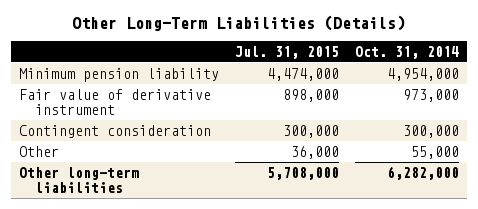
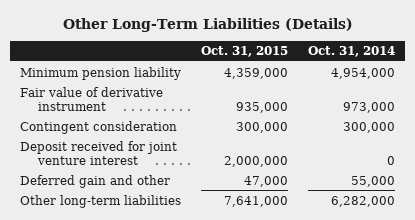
- | Jul. 31, 2015 | Oct. 31, 2014
+ | Oct. 31, 2015 | Oct. 31, 2014
- Other | 36,000 | 55,000
+ Deposit received for joint venture interest | 2,000,000 | 0
+ Deferred gain and other | 47,000 | 55,000

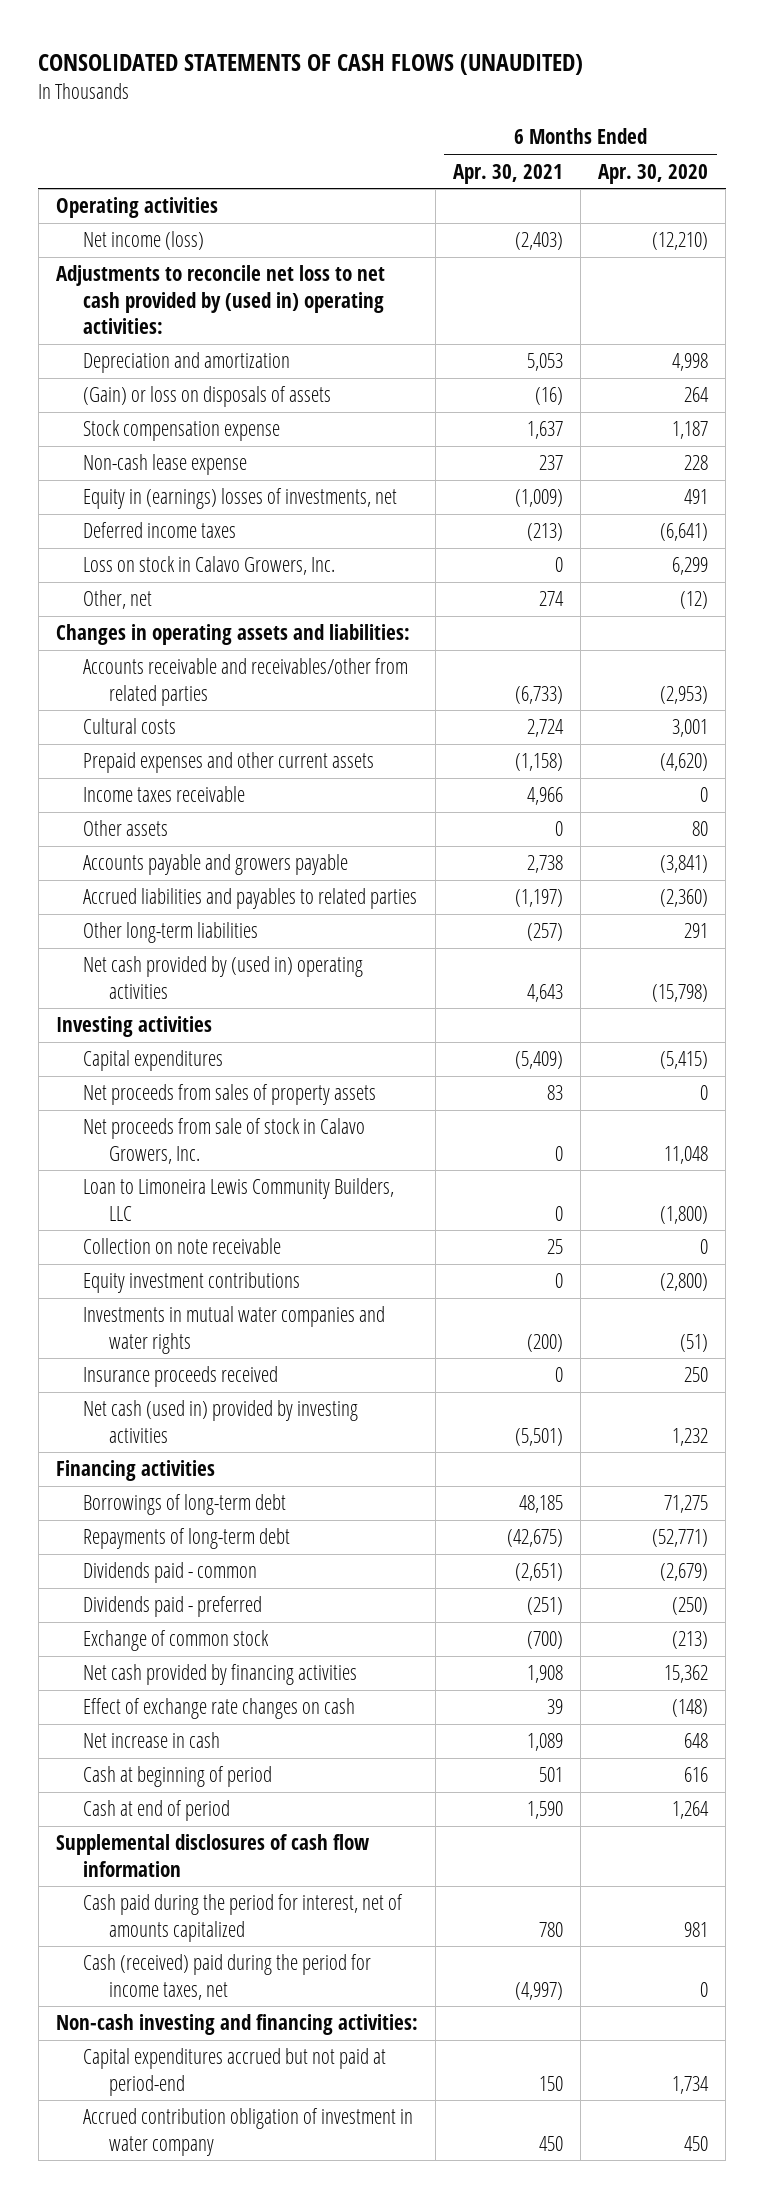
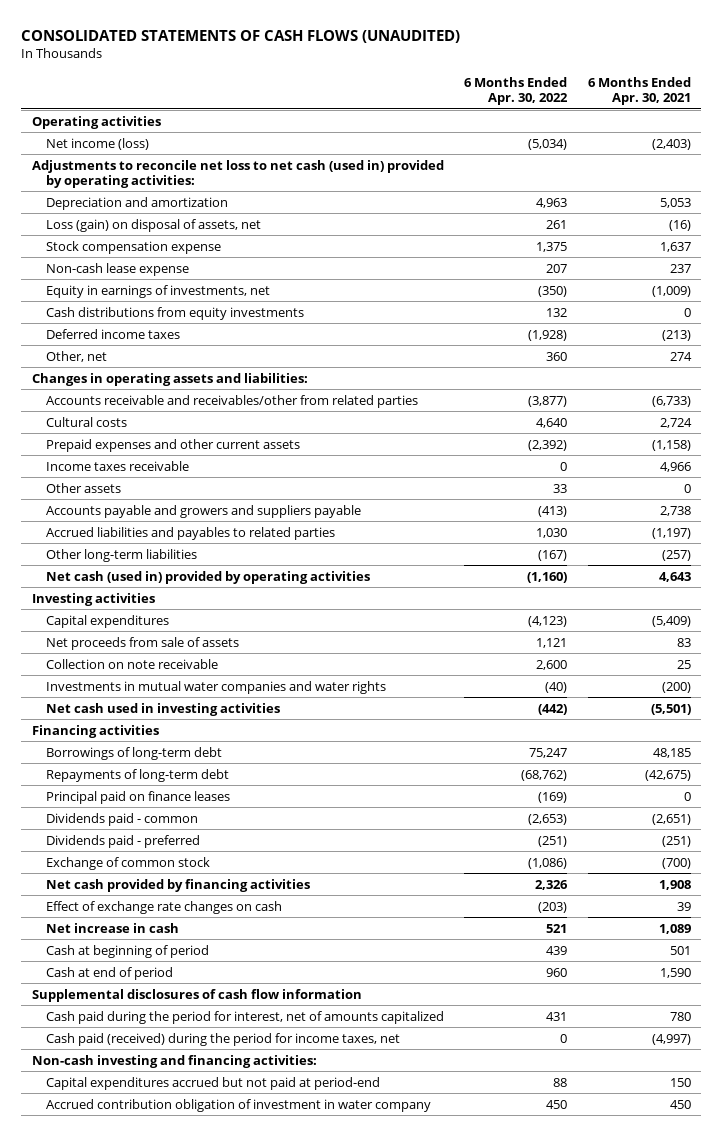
- | 6 Months Ended Apr. 30, 2021 | 6 Months Ended Apr. 30, 2020
+ | 6 Months Ended Apr. 30, 2022 | 6 Months Ended Apr. 30, 2021
- Adjustments to reconcile net loss to net cash provided by (used in) operating activities:
+ Adjustments to reconcile net loss to net cash (used in) provided by operating activities:
- (Gain) or loss on disposals of assets | (16) | 264
+ Loss (gain) on disposal of assets, net | 261 | (16)
- Equity in (earnings) losses of investments, net | (1,009) | 491
+ Equity in earnings of investments, net | (350) | (1,009)
+ Cash distributions from equity investments | 132 | 0
- Loss on stock in Calavo Growers, Inc. | 0 | 6,299
- Accounts payable and growers payable | 2,738 | (3,841)
+ Accounts payable and growers and suppliers payable | (413) | 2,738
- Net cash provided by (used in) operating activities | 4,643 | (15,798)
+ Net cash (used in) provided by operating activities | (1,160) | 4,643
- Net proceeds from sales of property assets | 83 | 0
- Net proceeds from sale of stock in Calavo Growers, Inc. | 0 | 11,048
- Loan to Limoneira Lewis Community Builders, LLC | 0 | (1,800)
+ Net proceeds from sale of assets | 1,121 | 83
- Equity investment contributions | 0 | (2,800)
- Insurance proceeds received | 0 | 250
- Net cash (used in) provided by investing activities | (5,501) | 1,232
+ Net cash used in investing activities | (442) | (5,501)
+ Principal paid on finance leases | (169) | 0
- Cash (received) paid during the period for income taxes, net | (4,997) | 0
+ Cash paid (received) during the period for income taxes, net | 0 | (4,997)

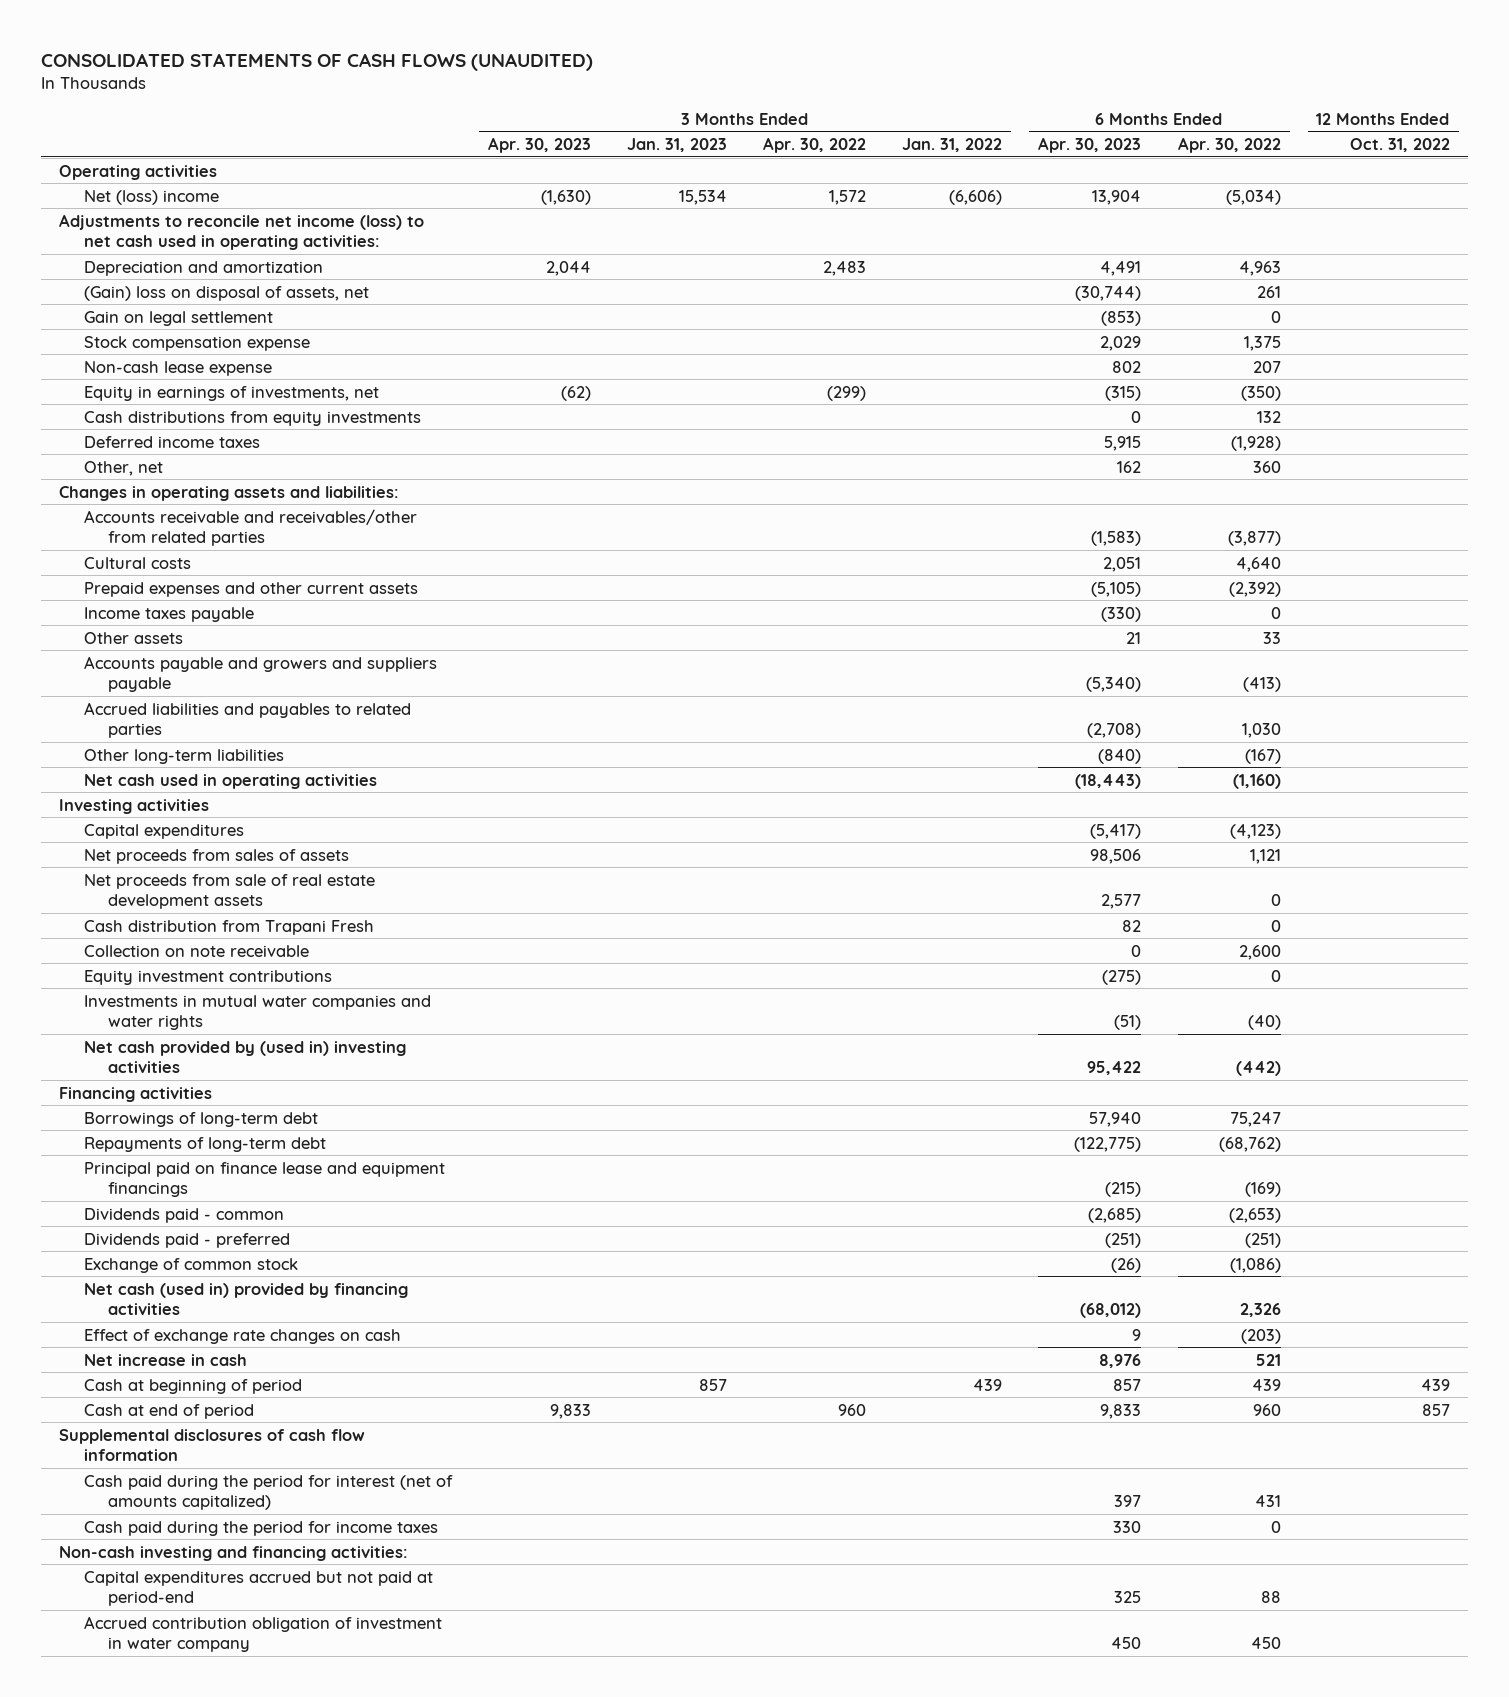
- | 6 Months Ended Apr. 30, 2022 | 6 Months Ended Apr. 30, 2021
+ | 3 Months Ended Apr. 30, 2023 | 3 Months Ended Jan. 31, 2023 | 3 Months Ended Apr. 30, 2022 | 3 Months Ended Jan. 31, 2022 | 6 Months Ended Apr. 30, 2023 | 6 Months Ended Apr. 30, 2022 | 12 Months Ended Oct. 31, 2022
- Net income (loss) | (5,034) | (2,403)
- Adjustments to reconcile net loss to net cash (used in) provided by operating activities:
+ Net (loss) income | (1,630) | 15,534 | 1,572 | (6,606) | 13,904 | (5,034) |
+ Adjustments to reconcile net income (loss) to net cash used in operating activities:
- Loss (gain) on disposal of assets, net | 261 | (16)
+ (Gain) loss on disposal of assets, net | | | | | (30,744) | 261 |
+ Gain on legal settlement | | | | | (853) | 0 |
- Income taxes receivable | 0 | 4,966
+ Income taxes payable | | | | | (330) | 0 |
- Net cash (used in) provided by operating activities | (1,160) | 4,643
+ Net cash used in operating activities | | | | | (18,443) | (1,160) |
- Net proceeds from sale of assets | 1,121 | 83
+ Net proceeds from sales of assets | | | | | 98,506 | 1,121 |
+ Net proceeds from sale of real estate development assets | | | | | 2,577 | 0 |
+ Cash distribution from Trapani Fresh | | | | | 82 | 0 |
+ Equity investment contributions | | | | | (275) | 0 |
- Net cash used in investing activities | (442) | (5,501)
+ Net cash provided by (used in) investing activities | | | | | 95,422 | (442) |
- Principal paid on finance leases | (169) | 0
+ Principal paid on finance lease and equipment financings | | | | | (215) | (169) |
- Net cash provided by financing activities | 2,326 | 1,908
+ Net cash (used in) provided by financing activities | | | | | (68,012) | 2,326 |
- Cash paid during the period for interest, net of amounts capitalized | 431 | 780
- Cash paid (received) during the period for income taxes, net | 0 | (4,997)
+ Cash paid during the period for interest (net of amounts capitalized) | | | | | 397 | 431 |
+ Cash paid during the period for income taxes | | | | | 330 | 0 |

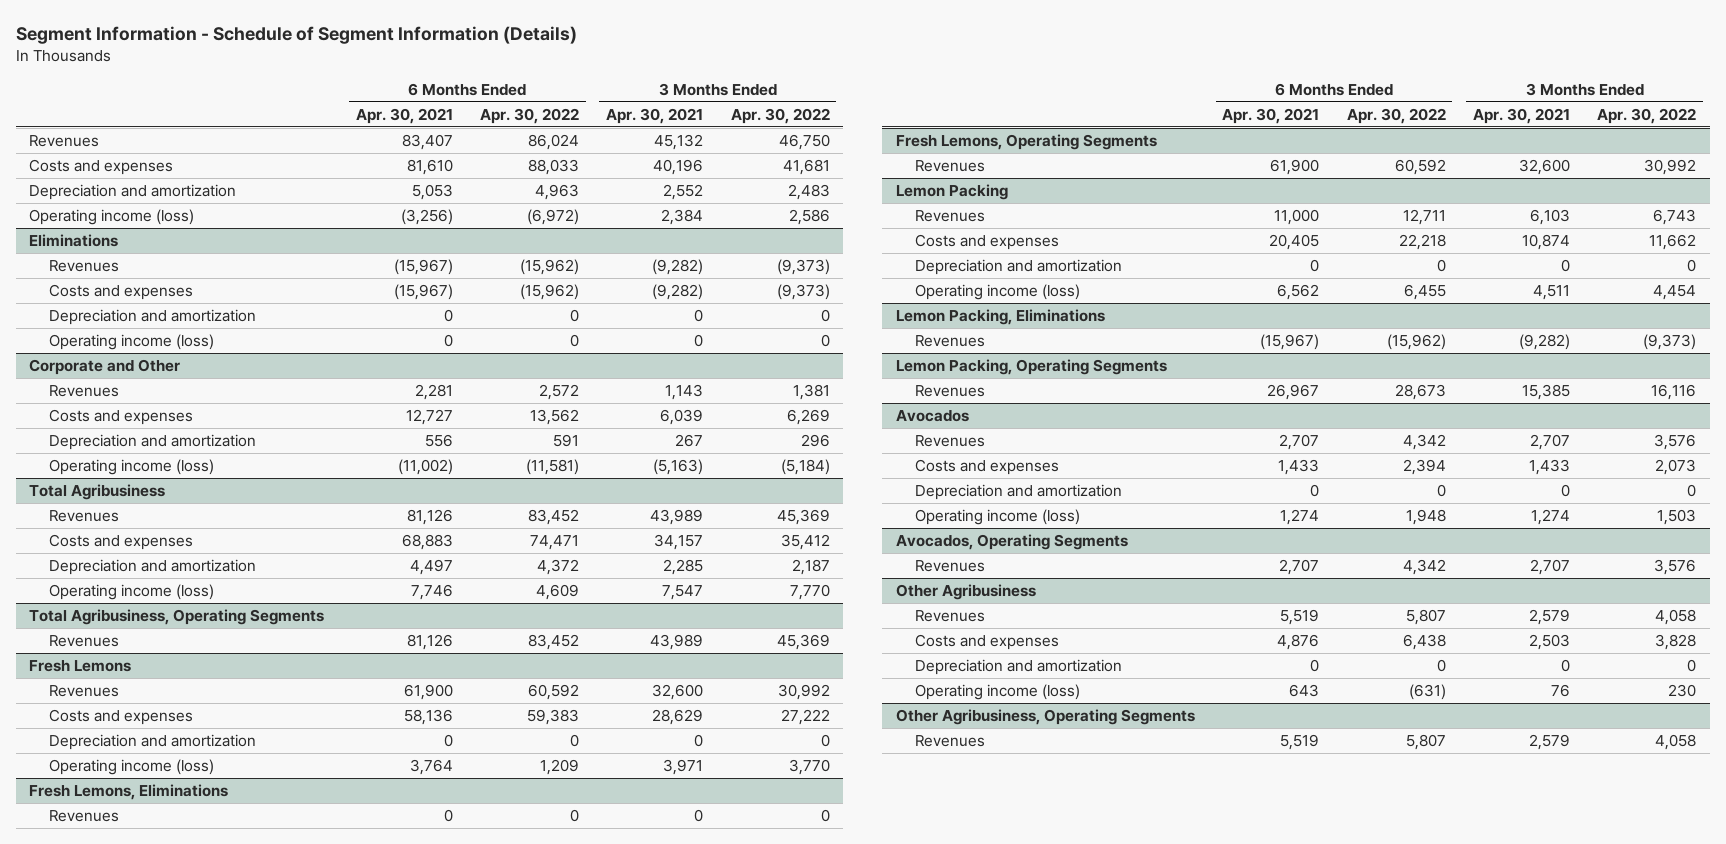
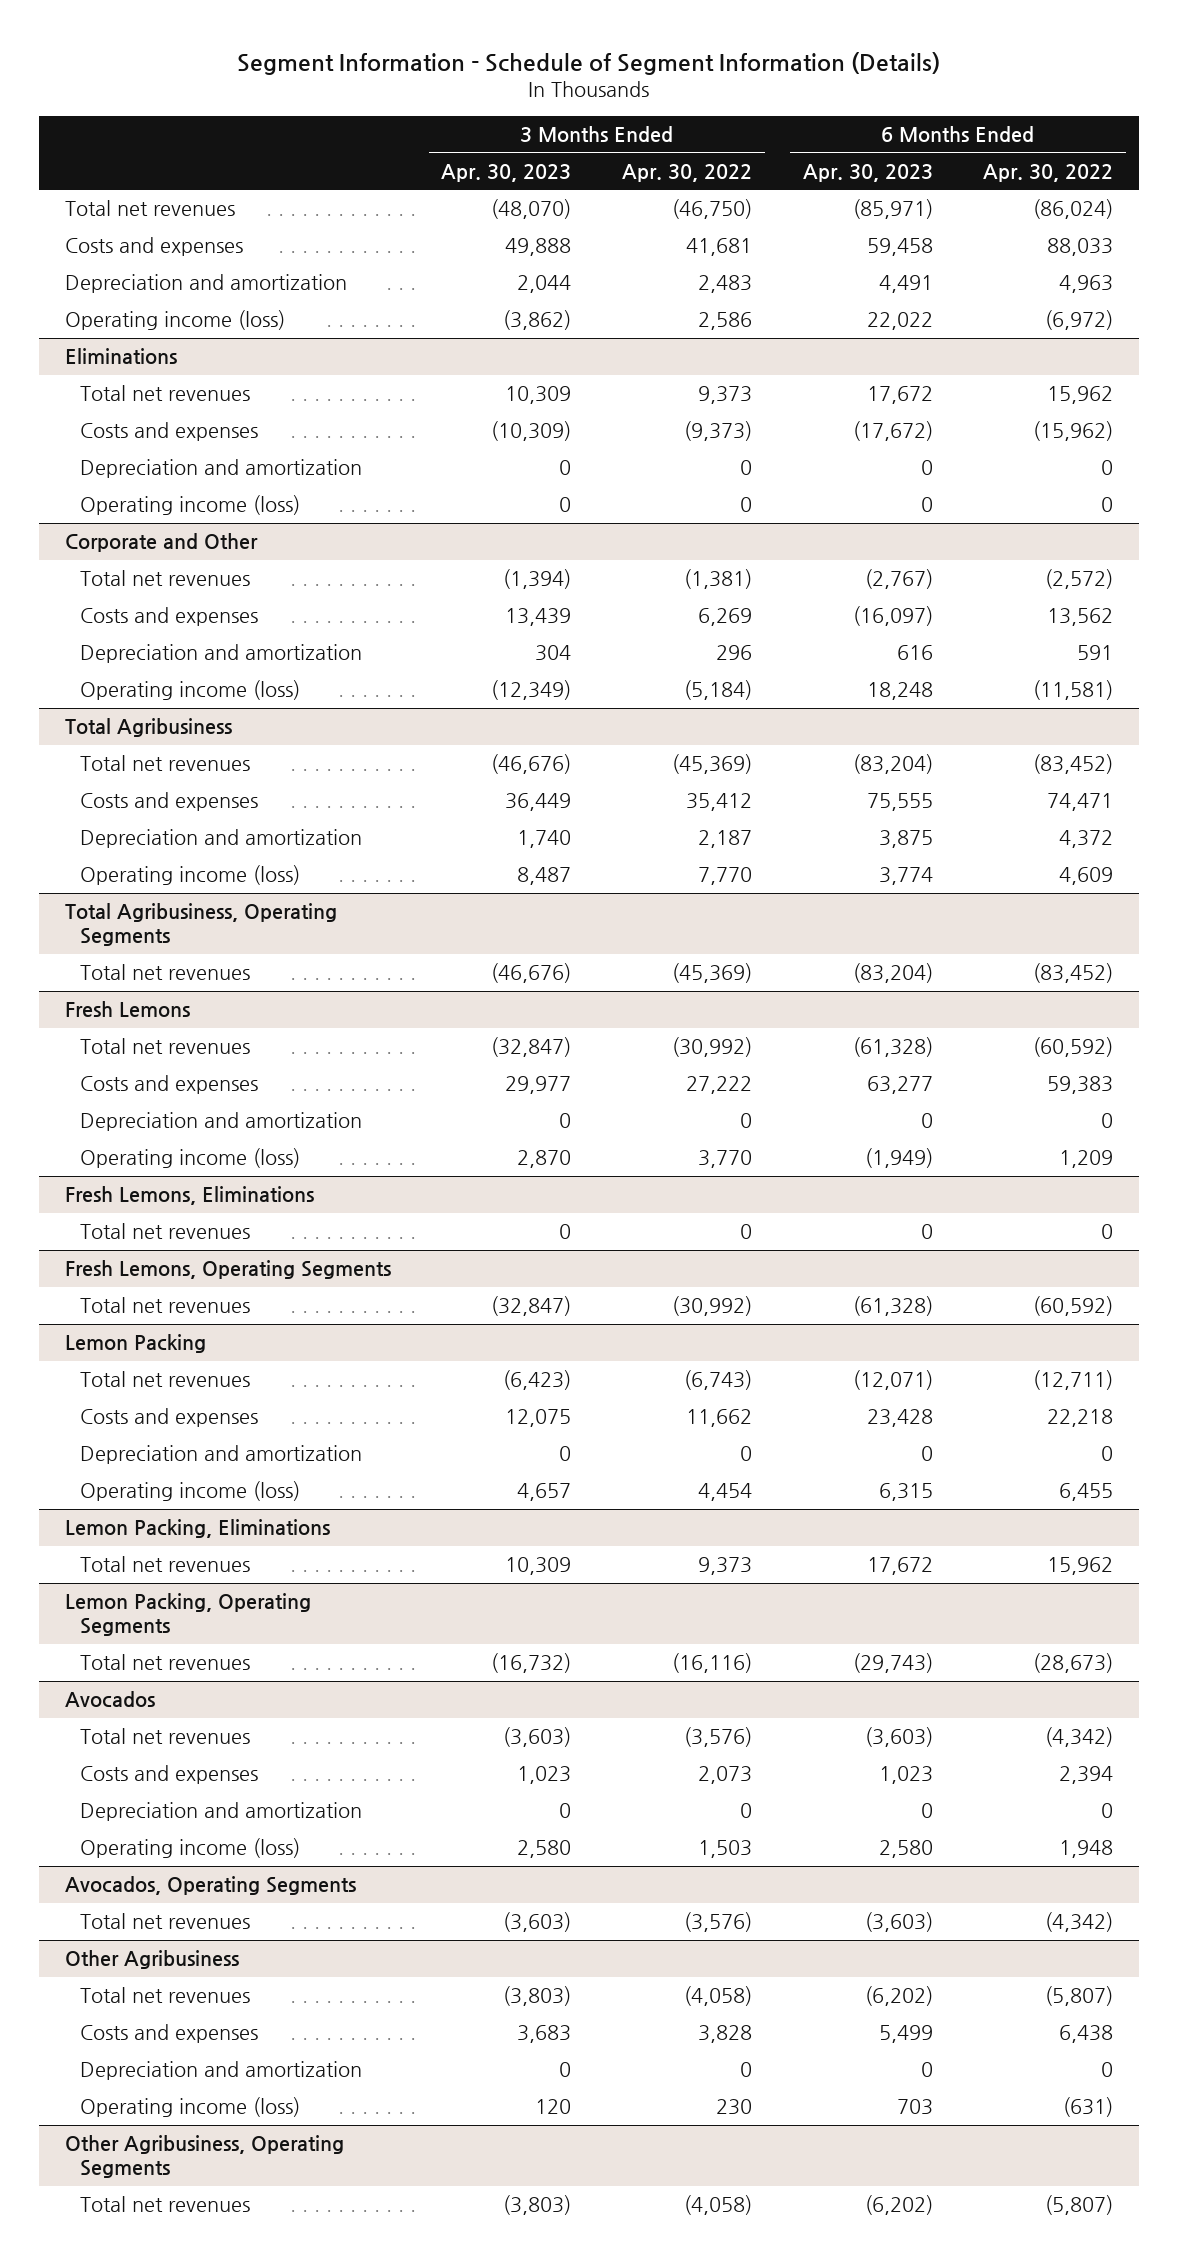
- | 6 Months Ended Apr. 30, 2021 | 6 Months Ended Apr. 30, 2022 | 3 Months Ended Apr. 30, 2021 | 3 Months Ended Apr. 30, 2022
+ | 3 Months Ended Apr. 30, 2023 | 3 Months Ended Apr. 30, 2022 | 6 Months Ended Apr. 30, 2023 | 6 Months Ended Apr. 30, 2022
- Revenues | 83,407 | 86,024 | 45,132 | 46,750
+ Total net revenues | (48,070) | (46,750) | (85,971) | (86,024)
@ Eliminations
- Revenues | (15,967) | (15,962) | (9,282) | (9,373)
+ Total net revenues | 10,309 | 9,373 | 17,672 | 15,962
@ Corporate and Other
- Revenues | 2,281 | 2,572 | 1,143 | 1,381
+ Total net revenues | (1,394) | (1,381) | (2,767) | (2,572)
@ Total Agribusiness
- Revenues | 81,126 | 83,452 | 43,989 | 45,369
+ Total net revenues | (46,676) | (45,369) | (83,204) | (83,452)
@ Total Agribusiness, Operating Segments
- Revenues | 81,126 | 83,452 | 43,989 | 45,369
+ Total net revenues | (46,676) | (45,369) | (83,204) | (83,452)
@ Fresh Lemons
- Revenues | 61,900 | 60,592 | 32,600 | 30,992
+ Total net revenues | (32,847) | (30,992) | (61,328) | (60,592)
@ Fresh Lemons, Eliminations
- Revenues | 0 | 0 | 0 | 0
+ Total net revenues | 0 | 0 | 0 | 0
@ Fresh Lemons, Operating Segments
- Revenues | 61,900 | 60,592 | 32,600 | 30,992
+ Total net revenues | (32,847) | (30,992) | (61,328) | (60,592)
@ Lemon Packing
- Revenues | 11,000 | 12,711 | 6,103 | 6,743
+ Total net revenues | (6,423) | (6,743) | (12,071) | (12,711)
@ Lemon Packing, Eliminations
- Revenues | (15,967) | (15,962) | (9,282) | (9,373)
+ Total net revenues | 10,309 | 9,373 | 17,672 | 15,962
@ Lemon Packing, Operating Segments
- Revenues | 26,967 | 28,673 | 15,385 | 16,116
+ Total net revenues | (16,732) | (16,116) | (29,743) | (28,673)
@ Avocados
- Revenues | 2,707 | 4,342 | 2,707 | 3,576
+ Total net revenues | (3,603) | (3,576) | (3,603) | (4,342)
@ Avocados, Operating Segments
- Revenues | 2,707 | 4,342 | 2,707 | 3,576
+ Total net revenues | (3,603) | (3,576) | (3,603) | (4,342)
@ Other Agribusiness
- Revenues | 5,519 | 5,807 | 2,579 | 4,058
+ Total net revenues | (3,803) | (4,058) | (6,202) | (5,807)
@ Other Agribusiness, Operating Segments
- Revenues | 5,519 | 5,807 | 2,579 | 4,058
+ Total net revenues | (3,803) | (4,058) | (6,202) | (5,807)

